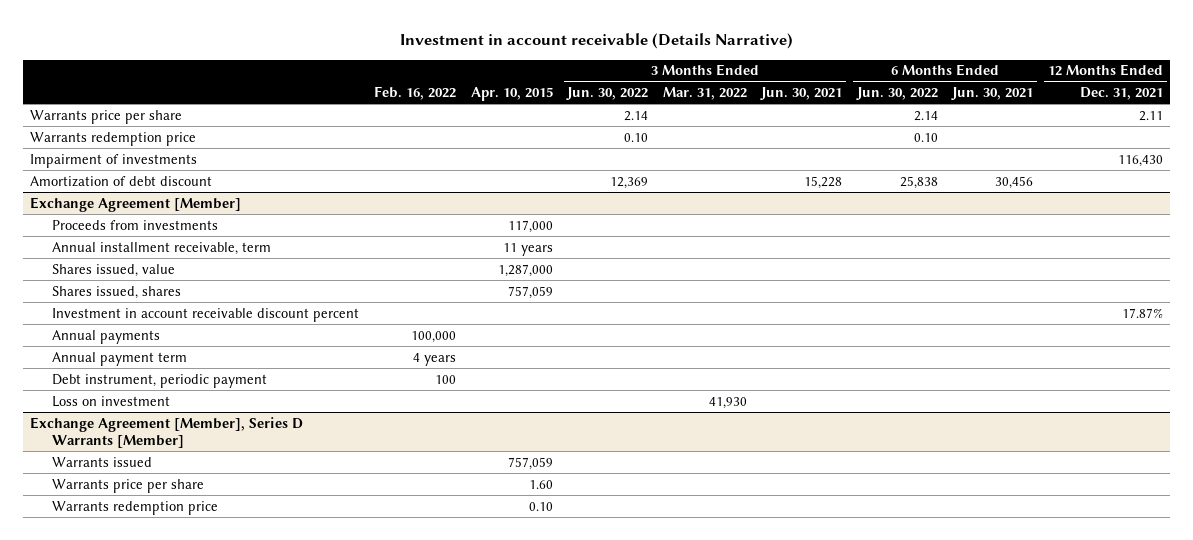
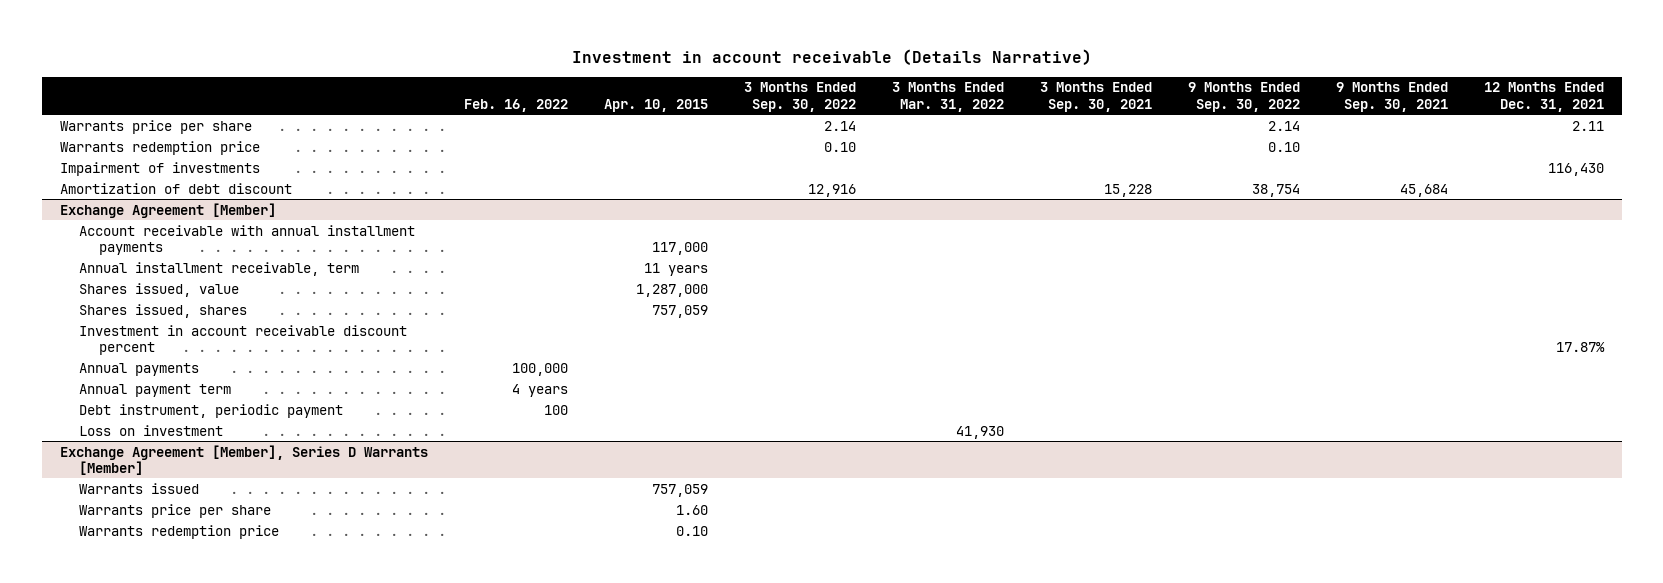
- | Feb. 16, 2022 | Apr. 10, 2015 | 3 Months Ended Jun. 30, 2022 | 3 Months Ended Mar. 31, 2022 | 3 Months Ended Jun. 30, 2021 | 6 Months Ended Jun. 30, 2022 | 6 Months Ended Jun. 30, 2021 | 12 Months Ended Dec. 31, 2021
+ | Feb. 16, 2022 | Apr. 10, 2015 | 3 Months Ended Sep. 30, 2022 | 3 Months Ended Mar. 31, 2022 | 3 Months Ended Sep. 30, 2021 | 9 Months Ended Sep. 30, 2022 | 9 Months Ended Sep. 30, 2021 | 12 Months Ended Dec. 31, 2021
@ Exchange Agreement [Member]
- Proceeds from investments | | 117,000 | | | | | |
+ Account receivable with annual installment payments | | 117,000 | | | | | |

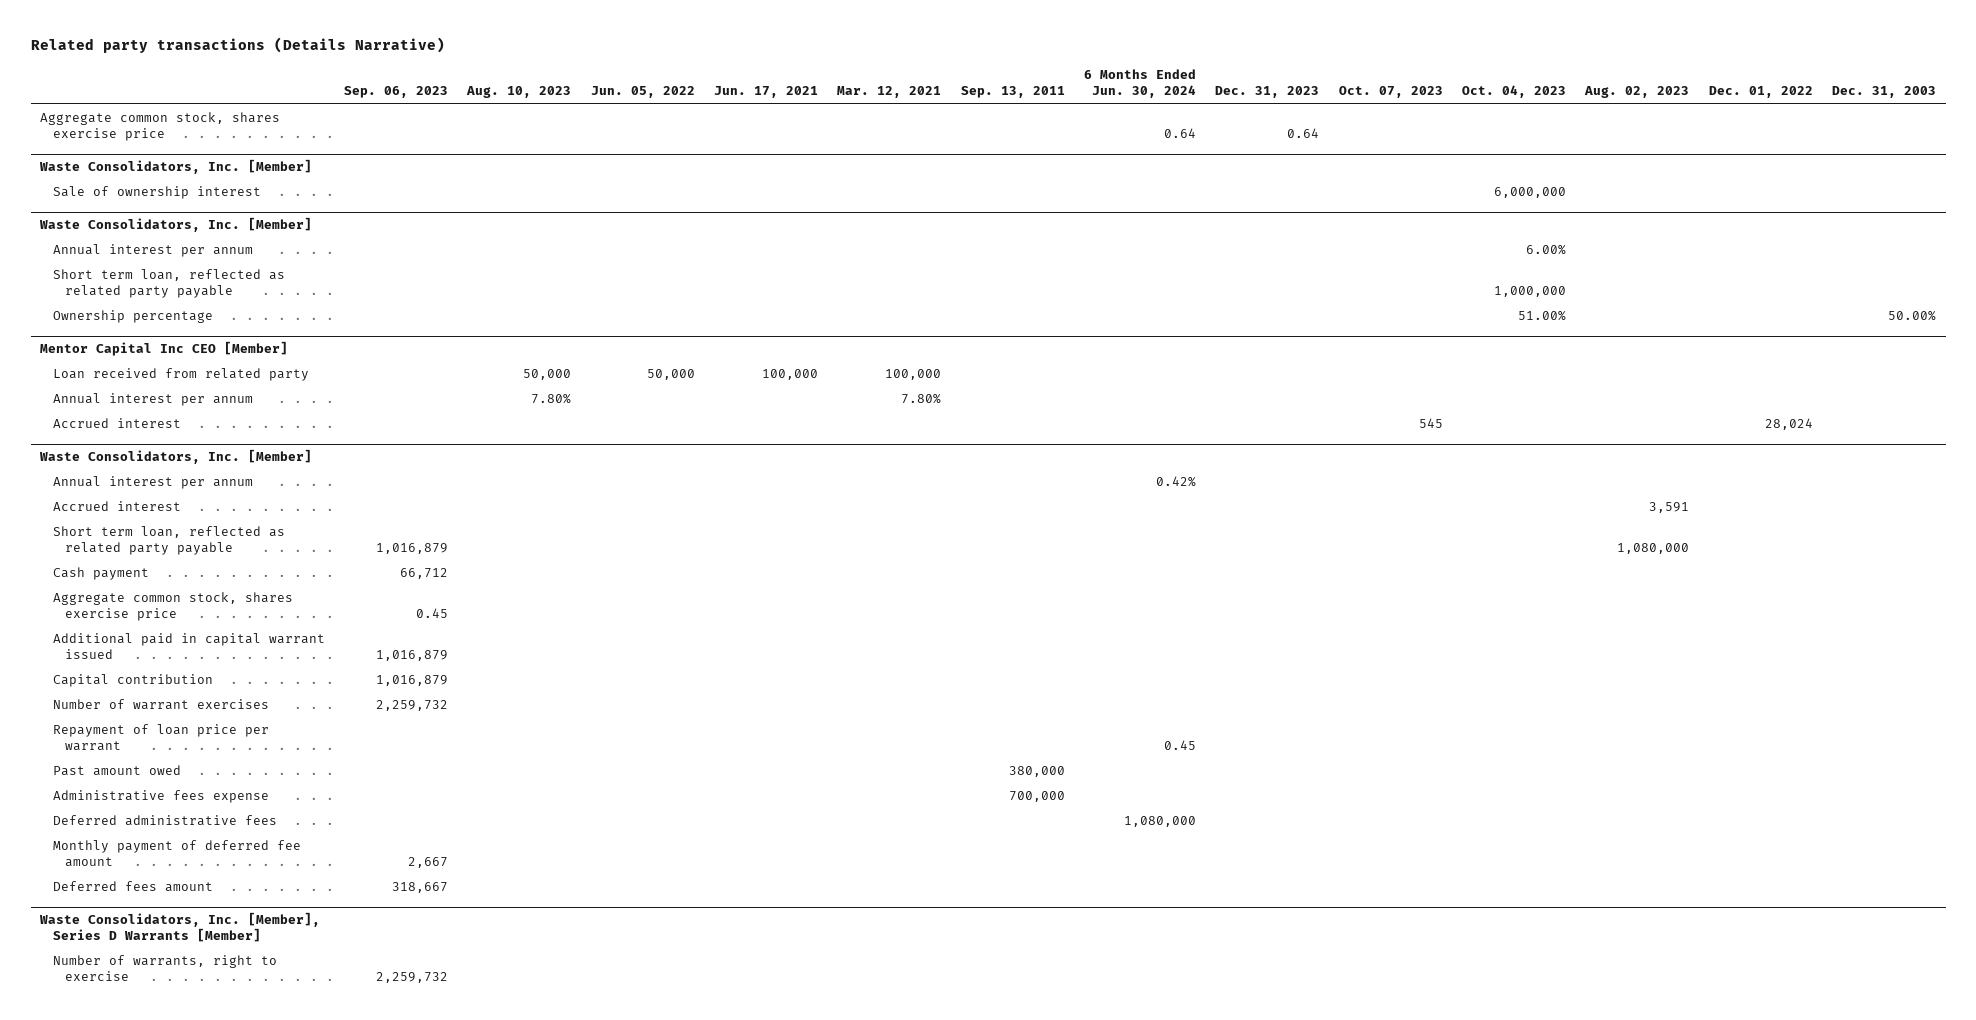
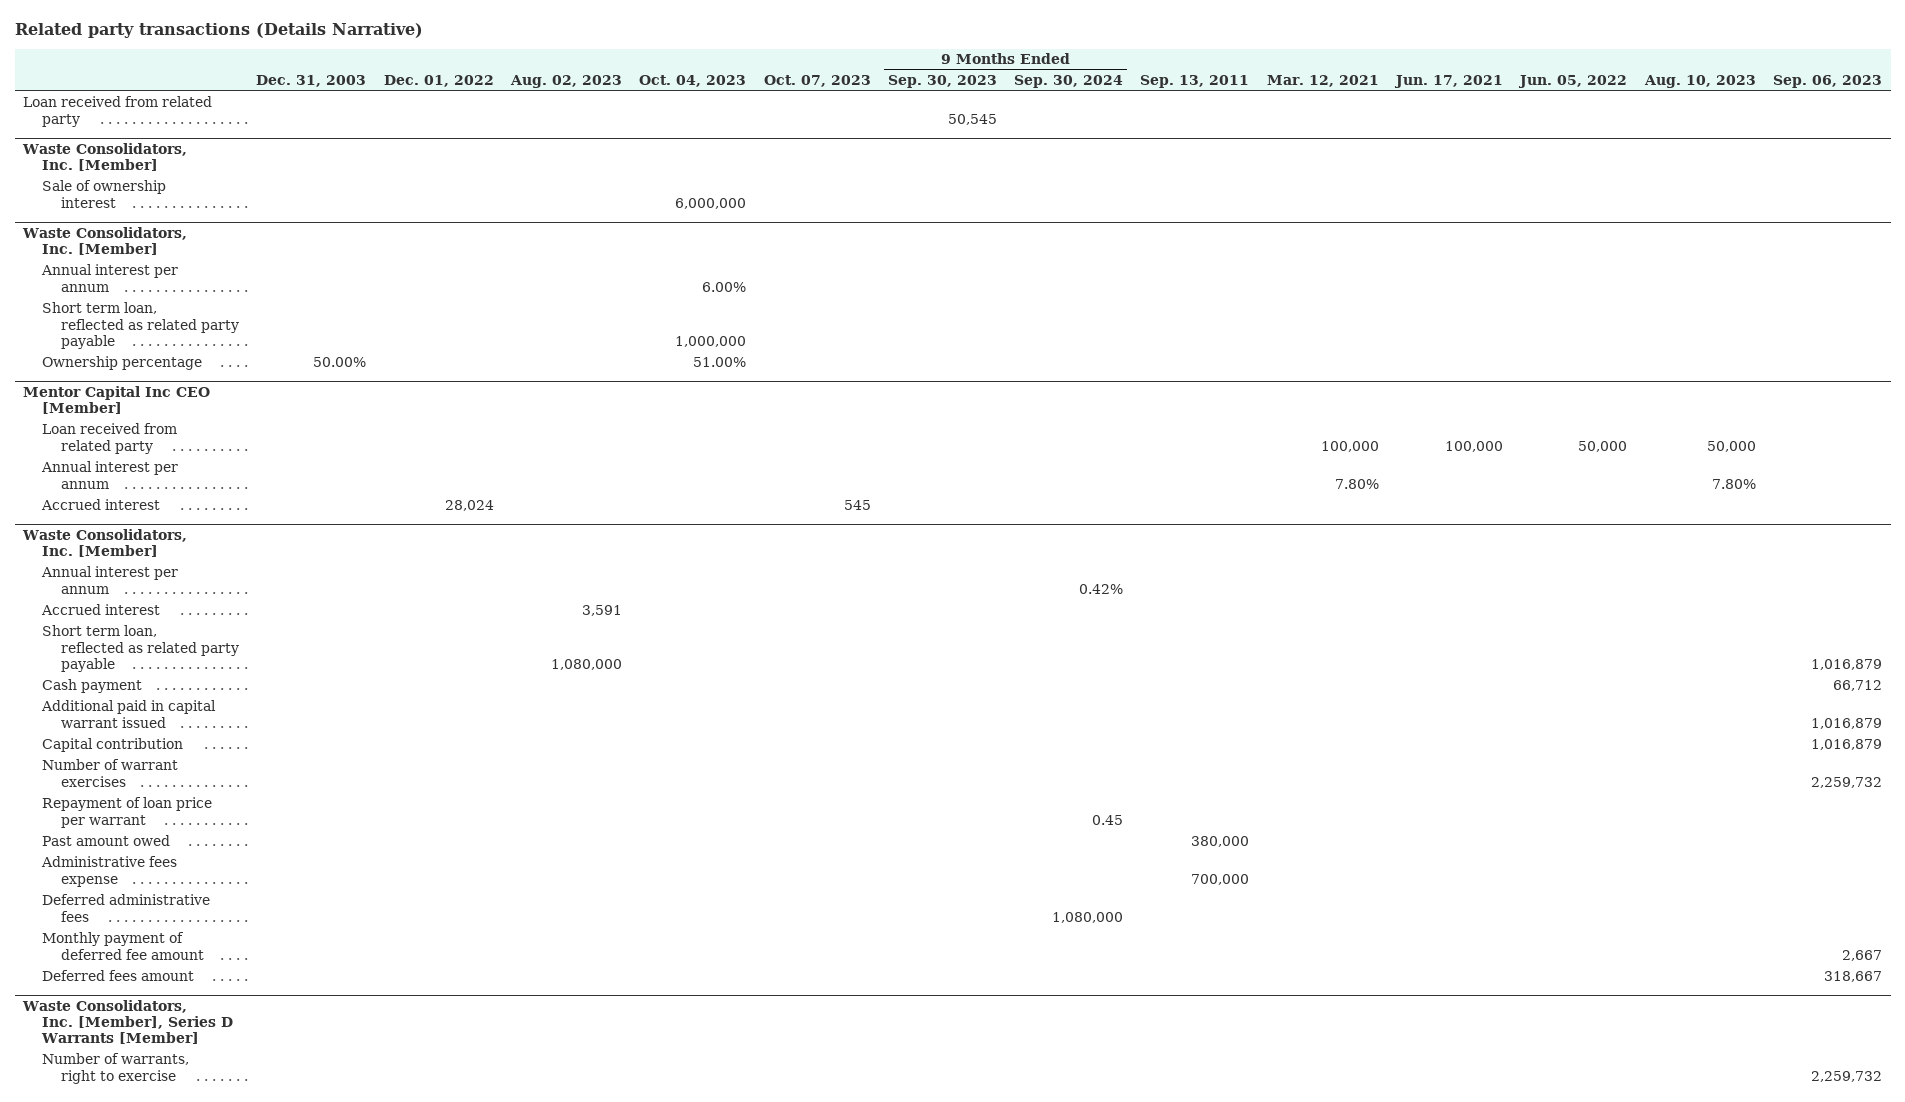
- | Sep. 06, 2023 | Aug. 10, 2023 | Jun. 05, 2022 | Jun. 17, 2021 | Mar. 12, 2021 | Sep. 13, 2011 | 6 Months Ended Jun. 30, 2024 | Dec. 31, 2023 | Oct. 07, 2023 | Oct. 04, 2023 | Aug. 02, 2023 | Dec. 01, 2022 | Dec. 31, 2003
+ | Dec. 31, 2003 | Dec. 01, 2022 | Aug. 02, 2023 | Oct. 04, 2023 | Oct. 07, 2023 | 9 Months Ended Sep. 30, 2023 | 9 Months Ended Sep. 30, 2024 | Sep. 13, 2011 | Mar. 12, 2021 | Jun. 17, 2021 | Jun. 05, 2022 | Aug. 10, 2023 | Sep. 06, 2023
- Aggregate common stock, shares exercise price | | | | | | | 0.64 | 0.64 | | | | |
+ Loan received from related party | | | | | | 50,545 | | | | | | |
@ Waste Consolidators, Inc. [Member]
- Aggregate common stock, shares exercise price | 0.45 | | | | | | | | | | | |

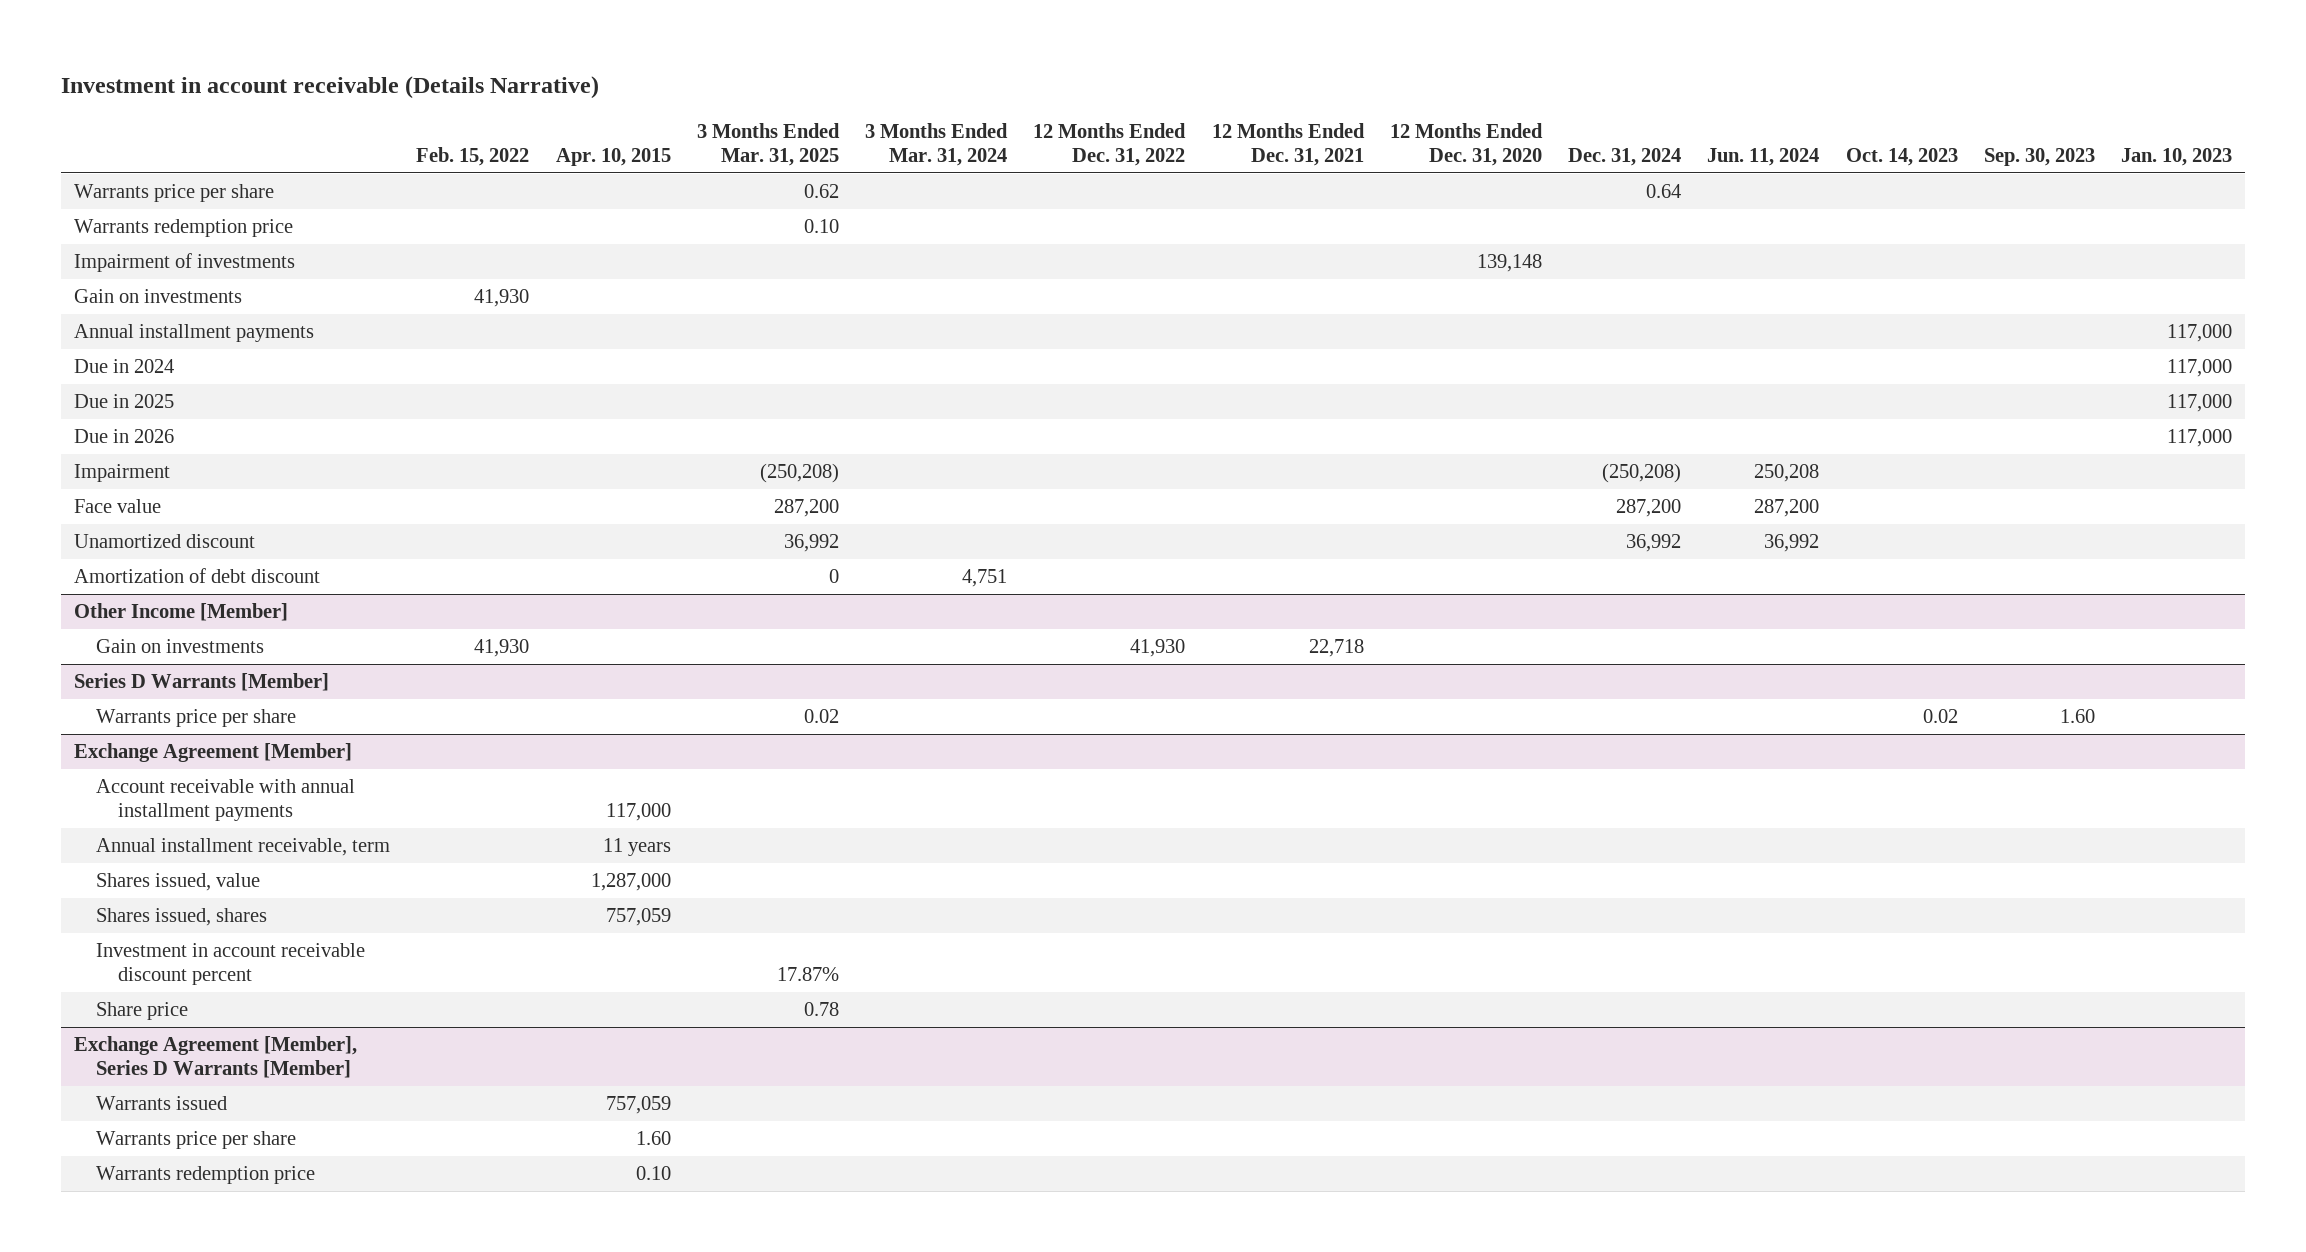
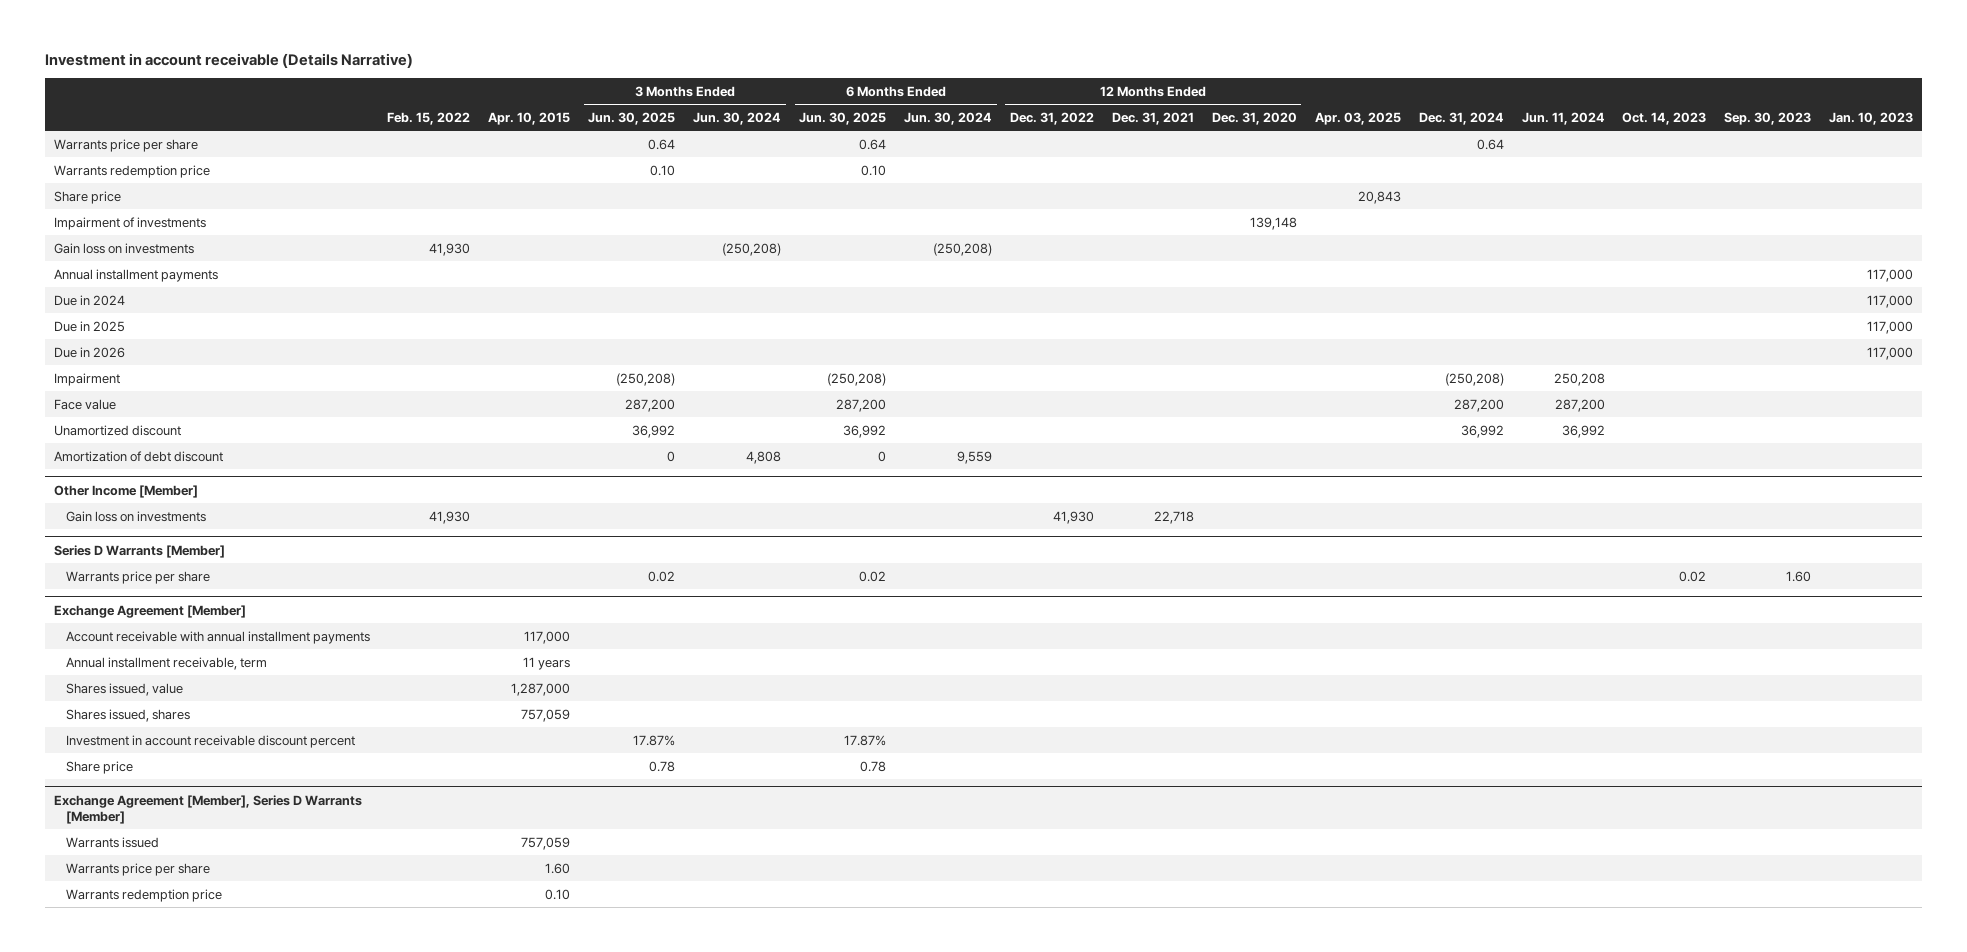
- | Feb. 15, 2022 | Apr. 10, 2015 | 3 Months Ended Mar. 31, 2025 | 3 Months Ended Mar. 31, 2024 | 12 Months Ended Dec. 31, 2022 | 12 Months Ended Dec. 31, 2021 | 12 Months Ended Dec. 31, 2020 | Dec. 31, 2024 | Jun. 11, 2024 | Oct. 14, 2023 | Sep. 30, 2023 | Jan. 10, 2023
+ | Feb. 15, 2022 | Apr. 10, 2015 | 3 Months Ended Jun. 30, 2025 | 3 Months Ended Jun. 30, 2024 | 6 Months Ended Jun. 30, 2025 | 6 Months Ended Jun. 30, 2024 | 12 Months Ended Dec. 31, 2022 | 12 Months Ended Dec. 31, 2021 | 12 Months Ended Dec. 31, 2020 | Apr. 03, 2025 | Dec. 31, 2024 | Jun. 11, 2024 | Oct. 14, 2023 | Sep. 30, 2023 | Jan. 10, 2023
+ Share price | | | | | | | | | | 20,843 | | | | |
- Gain on investments | 41,930 | | | | | | | | | | |
+ Gain loss on investments | 41,930 | | | (250,208) | | (250,208) | | | | | | | | |
@ Other Income [Member]
- Gain on investments | 41,930 | | | | 41,930 | 22,718 | | | | | |
+ Gain loss on investments | 41,930 | | | | | | 41,930 | 22,718 | | | | | | |

